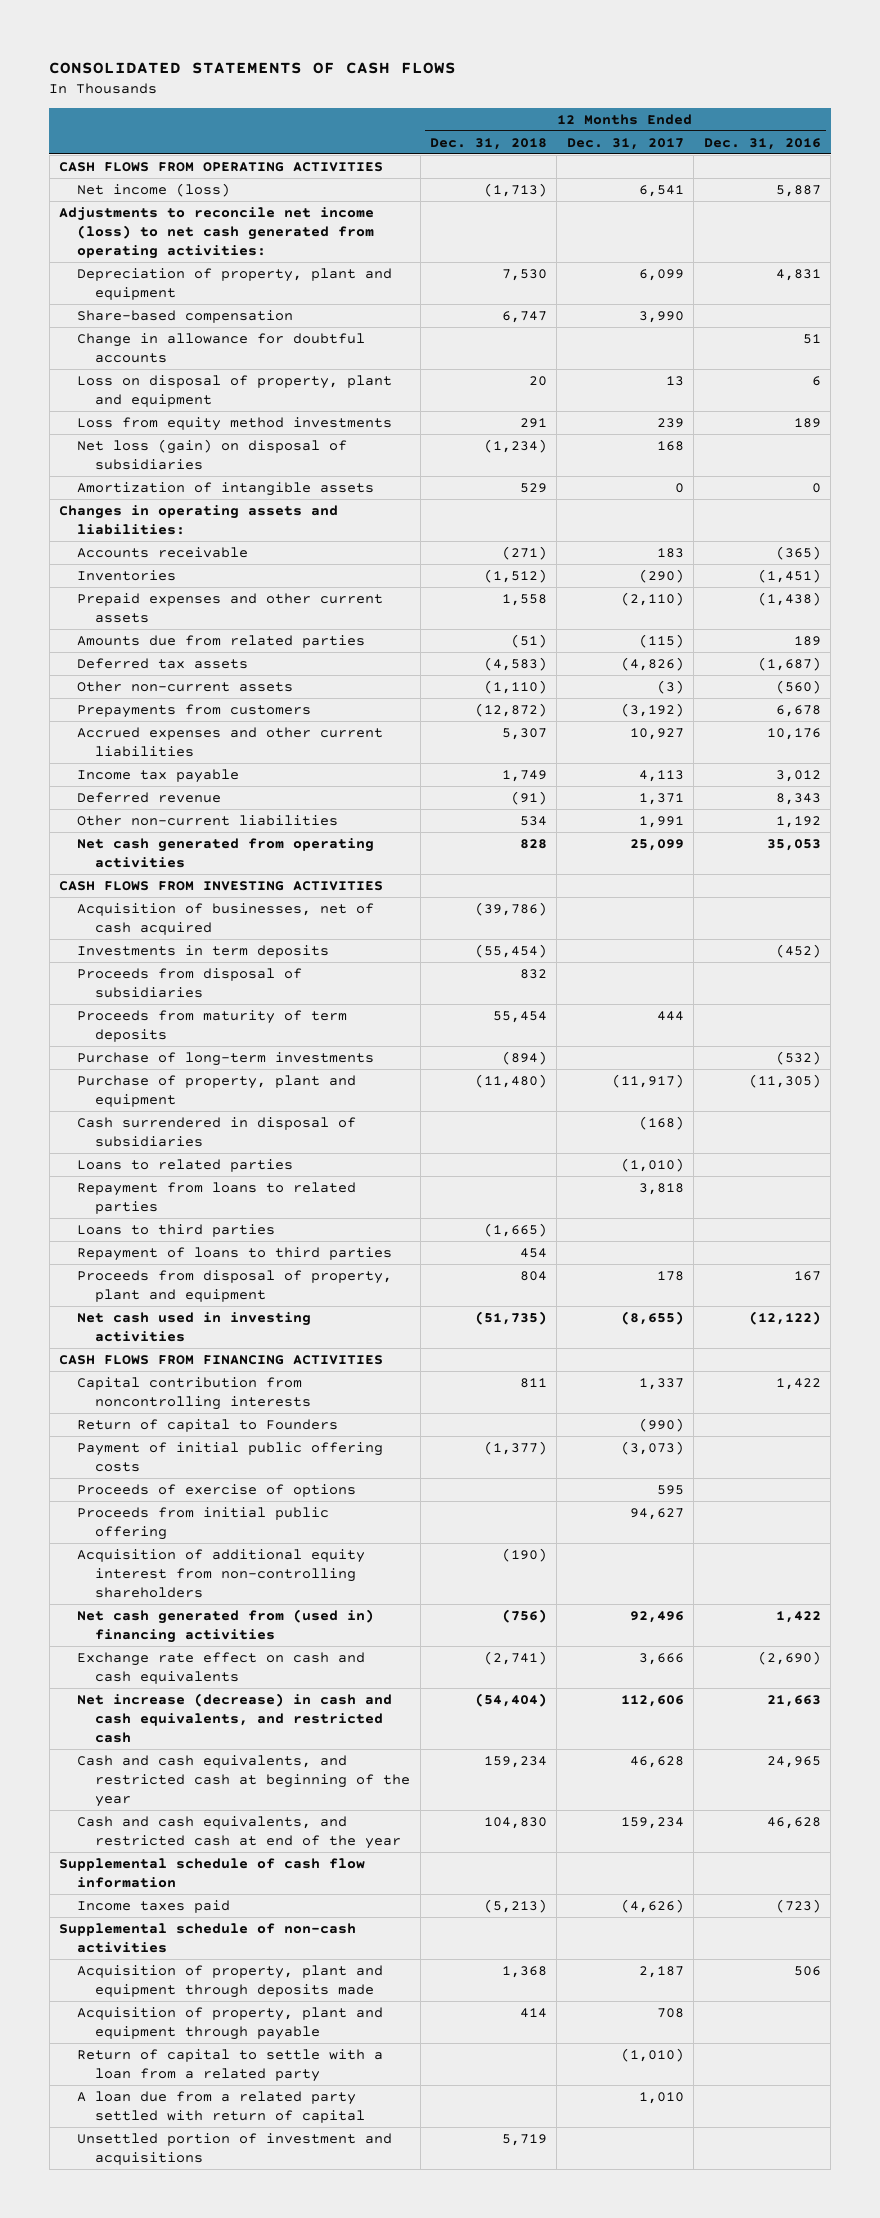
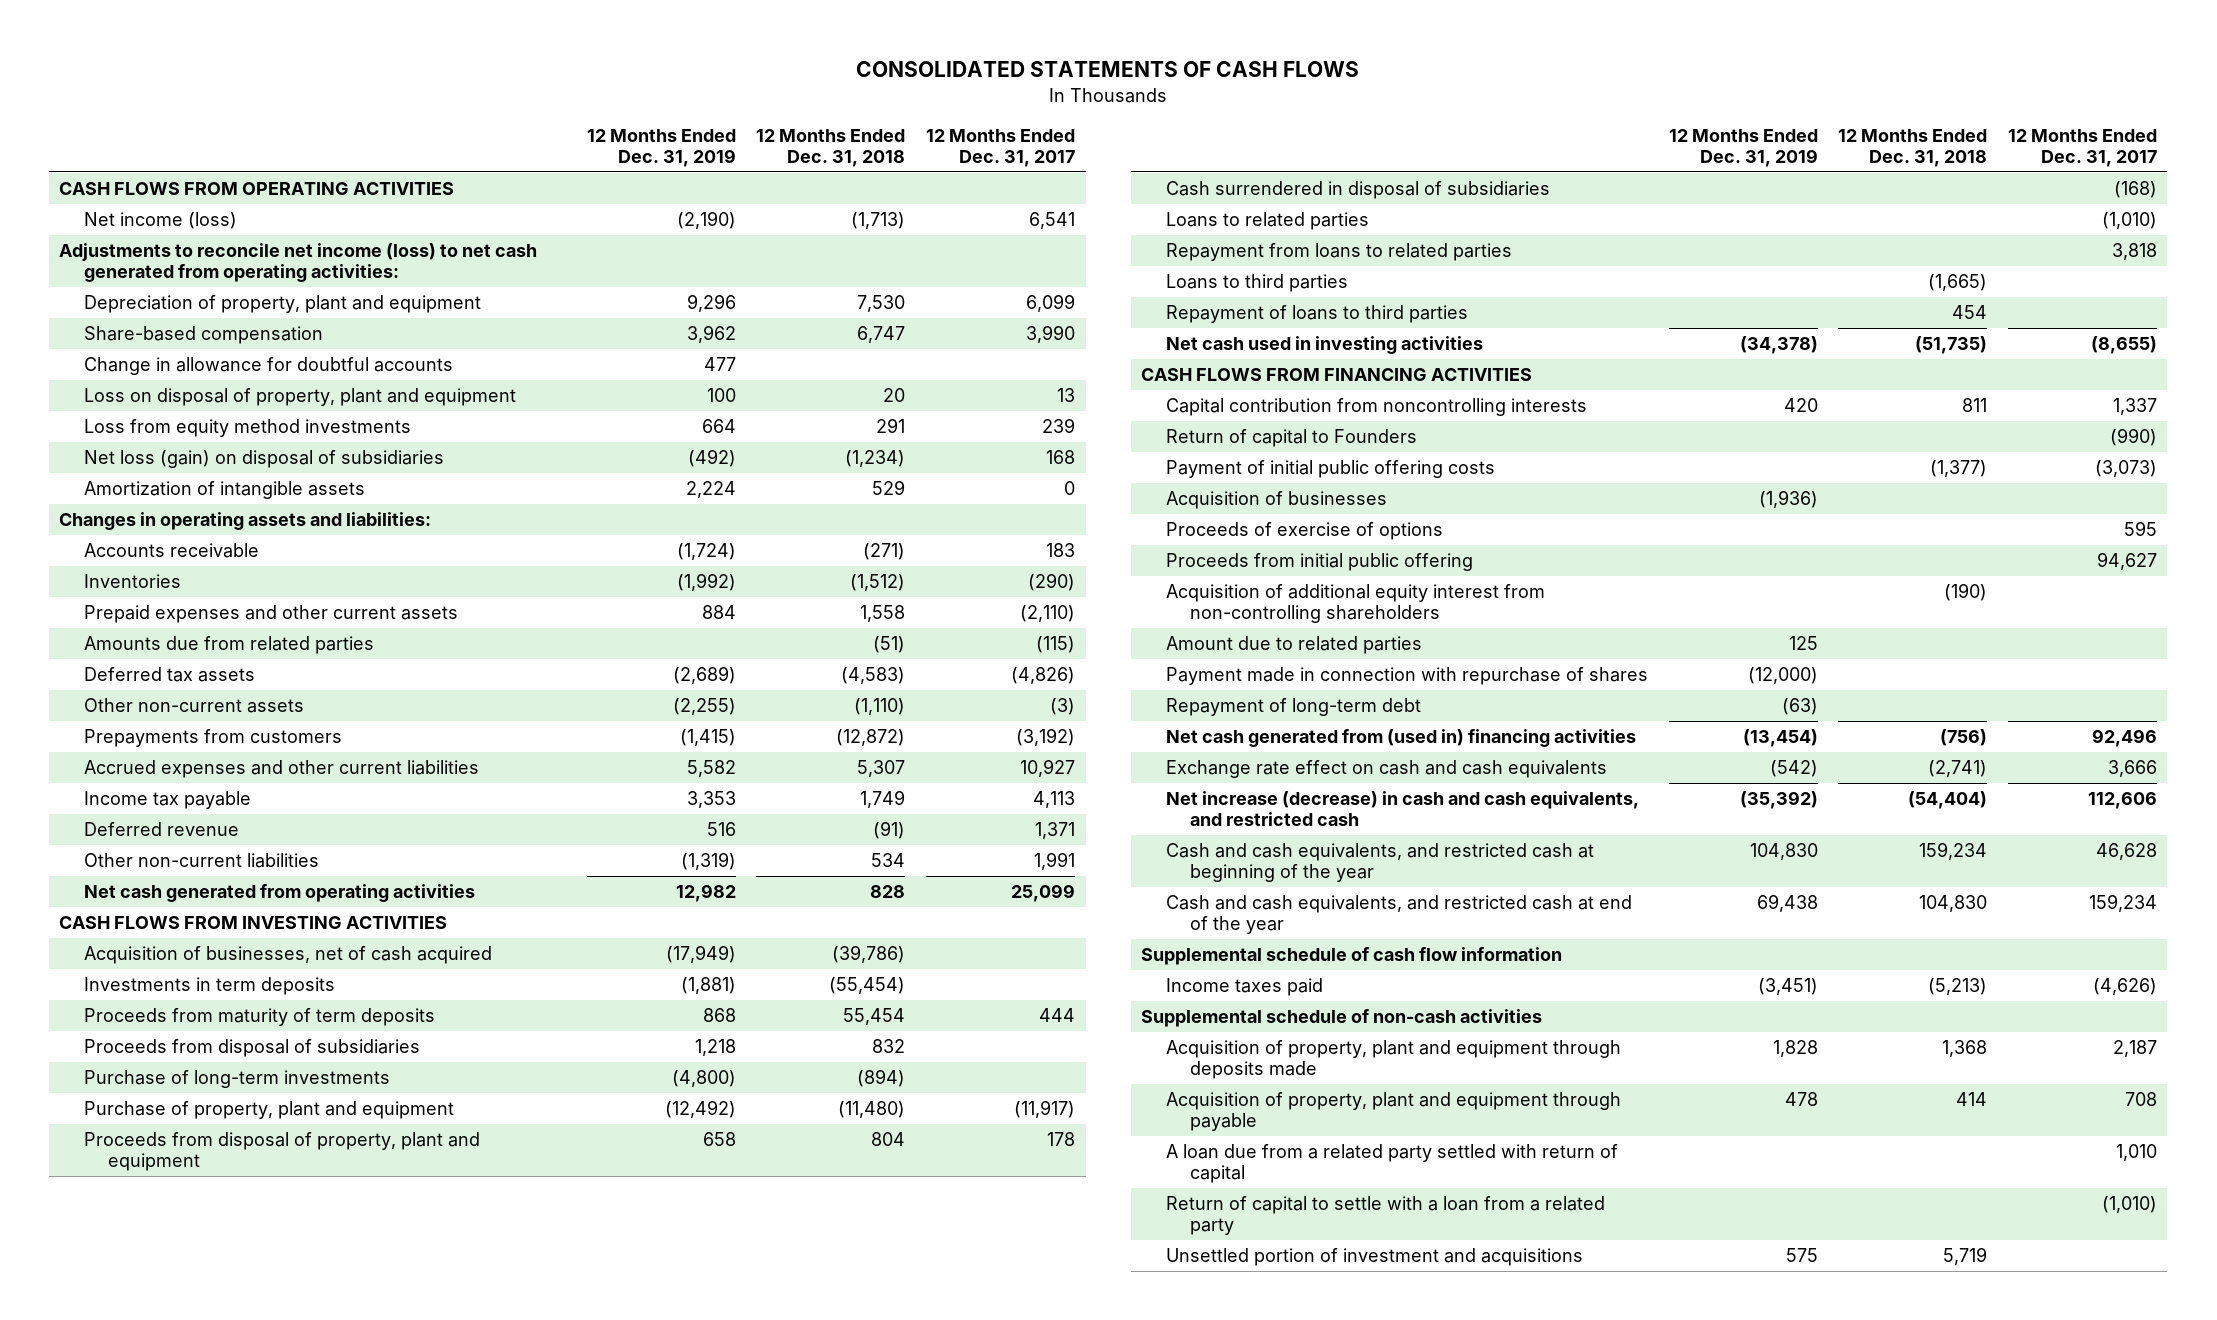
- | 12 Months Ended Dec. 31, 2018 | 12 Months Ended Dec. 31, 2017 | 12 Months Ended Dec. 31, 2016
+ | 12 Months Ended Dec. 31, 2019 | 12 Months Ended Dec. 31, 2018 | 12 Months Ended Dec. 31, 2017
moved down: Proceeds from disposal of subsidiaries | 1,218 | 832 |
moved up: Proceeds from disposal of property, plant and equipment | 658 | 804 | 178
+ Acquisition of businesses | (1,936) | |
+ Amount due to related parties | 125 | |
+ Payment made in connection with repurchase of shares | (12,000) | |
+ Repayment of long-term debt | (63) | |
moved down: Return of capital to settle with a loan from a related party | | | (1,010)

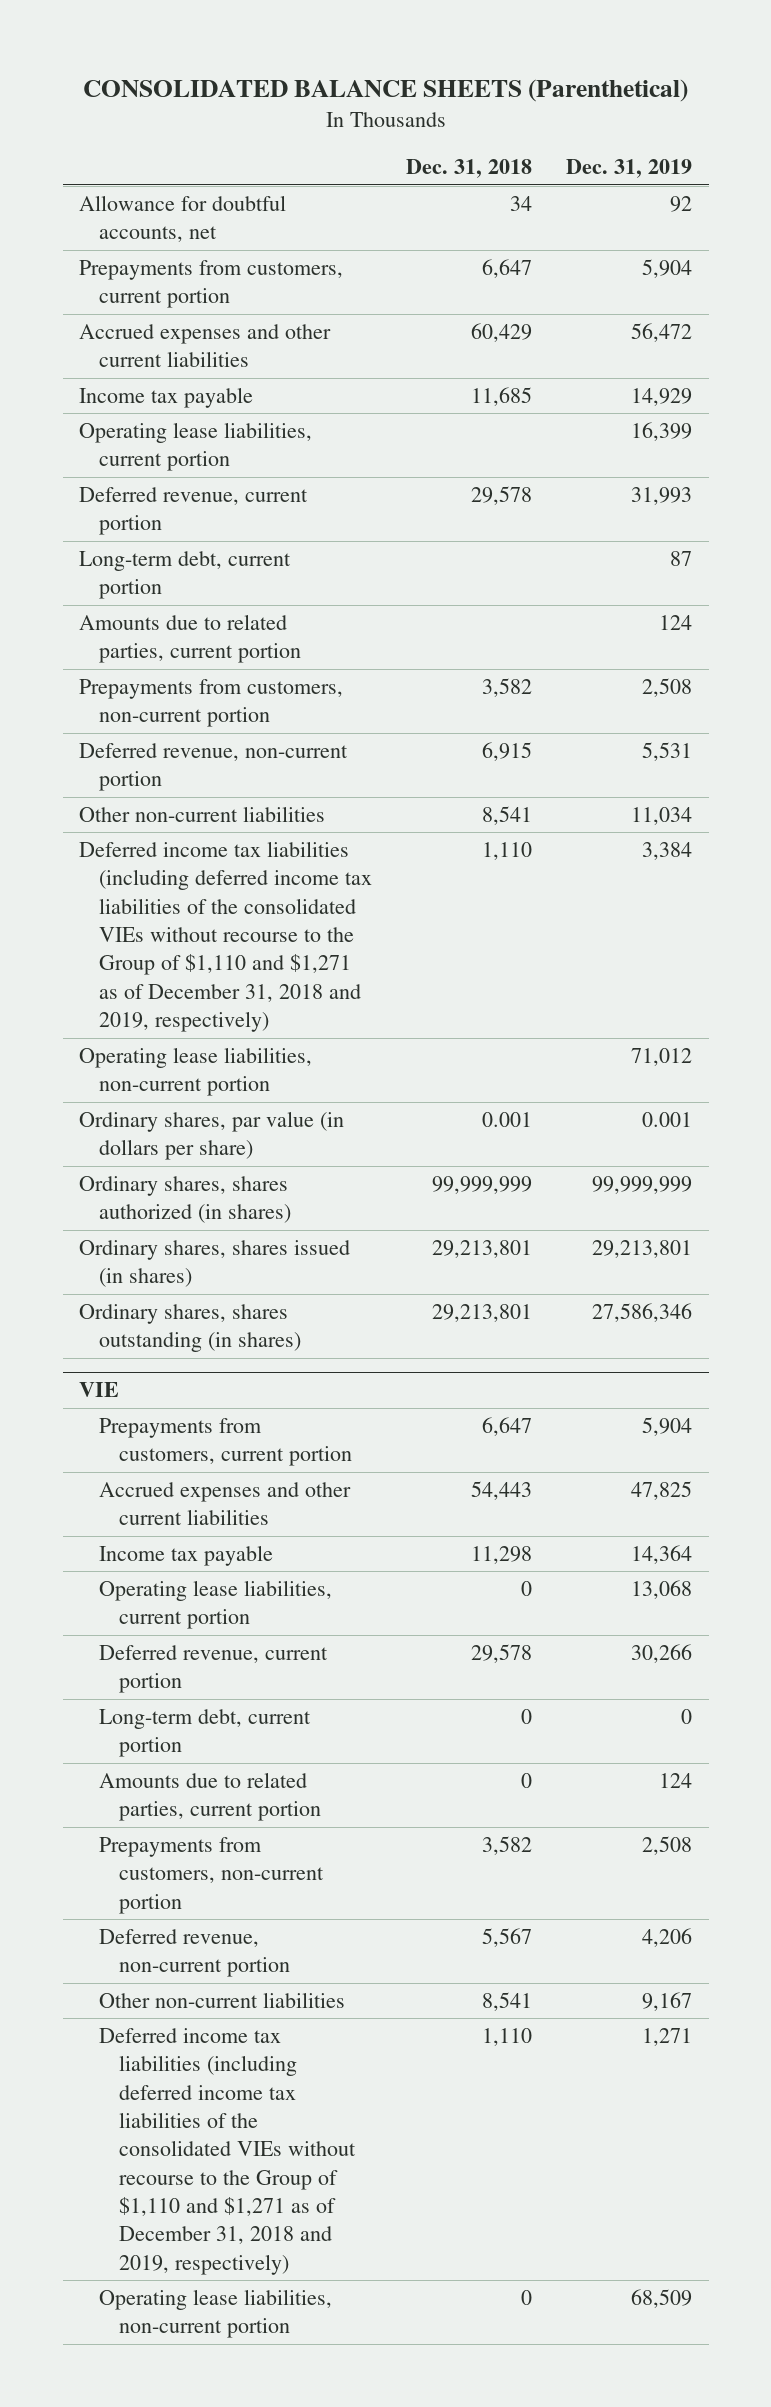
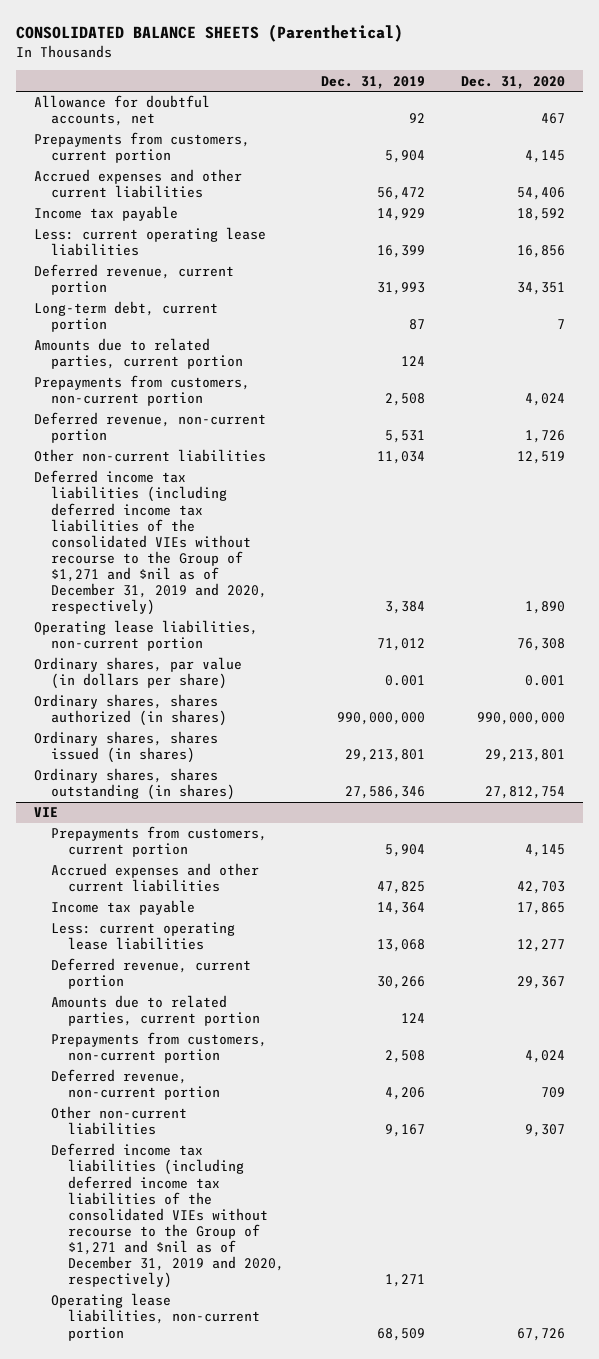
- | Dec. 31, 2018 | Dec. 31, 2019
+ | Dec. 31, 2019 | Dec. 31, 2020
- Operating lease liabilities, current portion | | 16,399
+ Less: current operating lease liabilities | 16,399 | 16,856
- Deferred income tax liabilities (including deferred income tax liabilities of the consolidated VIEs without recourse to the Group of $1,110 and $1,271 as of December 31, 2018 and 2019, respectively) | 1,110 | 3,384
+ Deferred income tax liabilities (including deferred income tax liabilities of the consolidated VIEs without recourse to the Group of $1,271 and $nil as of December 31, 2019 and 2020, respectively) | 3,384 | 1,890
- Ordinary shares, shares authorized (in shares) | 99,999,999 | 99,999,999
+ Ordinary shares, shares authorized (in shares) | 990,000,000 | 990,000,000
@ VIE
- Operating lease liabilities, current portion | 0 | 13,068
+ Less: current operating lease liabilities | 13,068 | 12,277
- Long-term debt, current portion | 0 | 0
- Deferred income tax liabilities (including deferred income tax liabilities of the consolidated VIEs without recourse to the Group of $1,110 and $1,271 as of December 31, 2018 and 2019, respectively) | 1,110 | 1,271
+ Deferred income tax liabilities (including deferred income tax liabilities of the consolidated VIEs without recourse to the Group of $1,271 and $nil as of December 31, 2019 and 2020, respectively) | 1,271 |

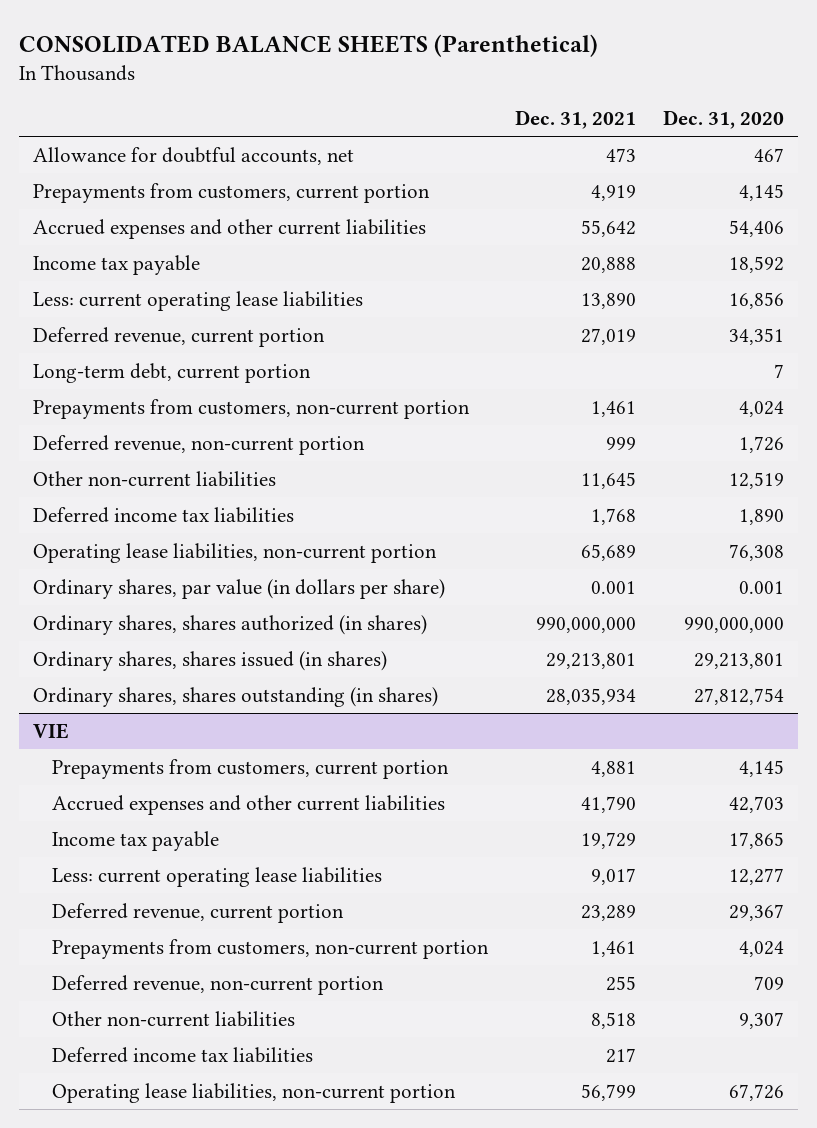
- | Dec. 31, 2019 | Dec. 31, 2020
+ | Dec. 31, 2021 | Dec. 31, 2020
- Amounts due to related parties, current portion | 124 |
- Deferred income tax liabilities (including deferred income tax liabilities of the consolidated VIEs without recourse to the Group of $1,271 and $nil as of December 31, 2019 and 2020, respectively) | 3,384 | 1,890
+ Deferred income tax liabilities | 1,768 | 1,890
@ VIE
- Amounts due to related parties, current portion | 124 |
- Deferred income tax liabilities (including deferred income tax liabilities of the consolidated VIEs without recourse to the Group of $1,271 and $nil as of December 31, 2019 and 2020, respectively) | 1,271 |
+ Deferred income tax liabilities | 217 |

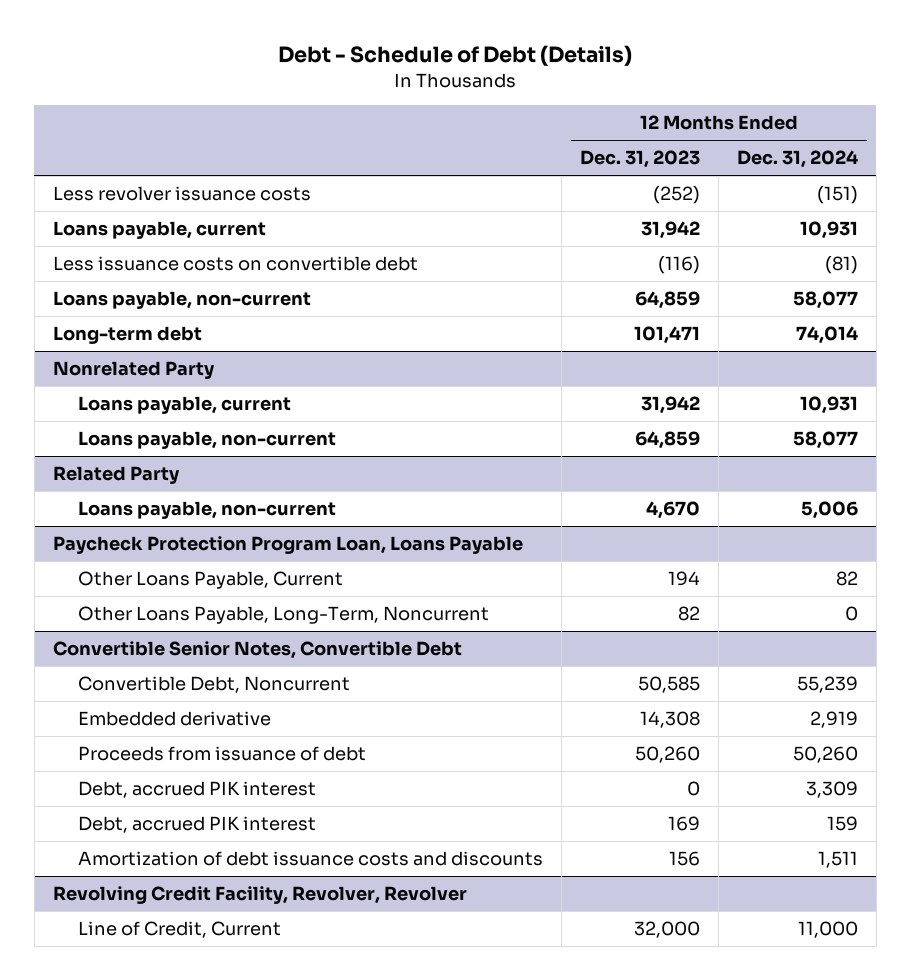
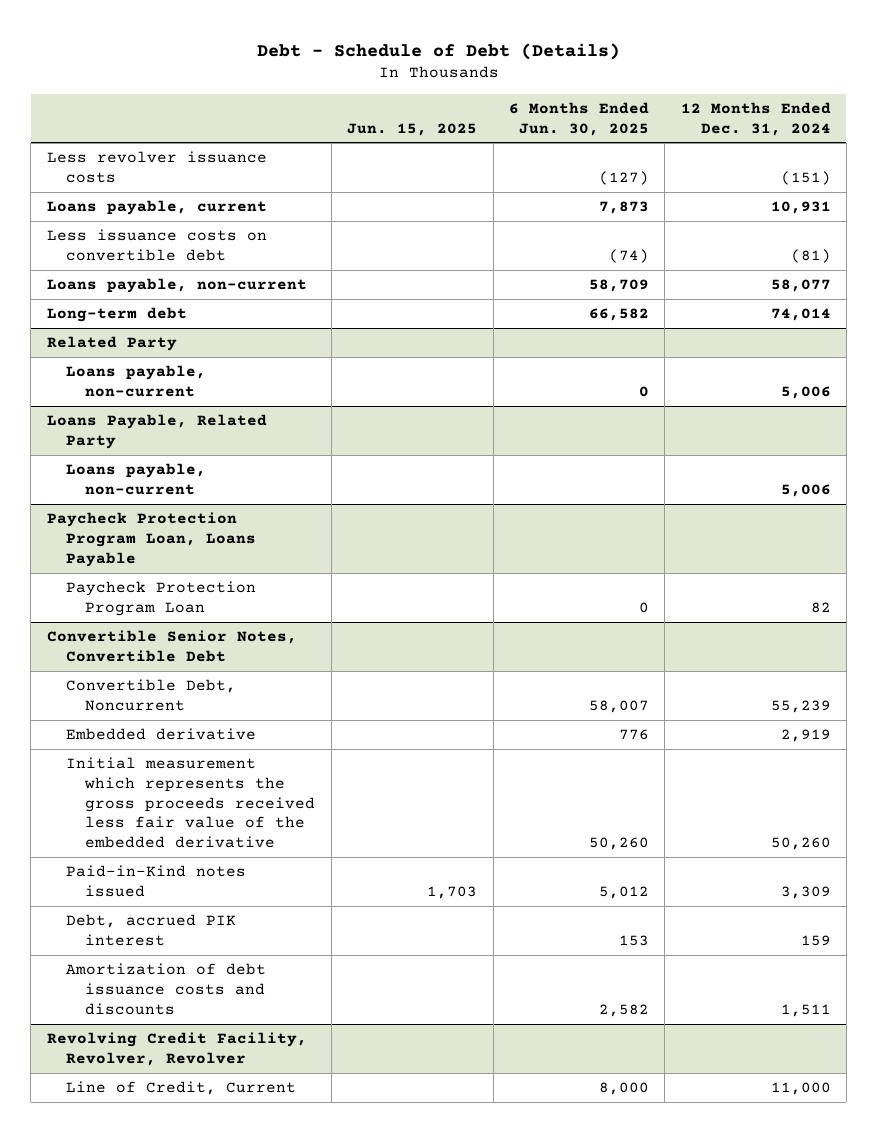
- | 12 Months Ended Dec. 31, 2023 | 12 Months Ended Dec. 31, 2024
+ | Jun. 15, 2025 | 6 Months Ended Jun. 30, 2025 | 12 Months Ended Dec. 31, 2024
- Nonrelated Party
- Loans payable, current | 31,942 | 10,931
- Loans payable, non-current | 64,859 | 58,077
+ Loans Payable, Related Party
+ Loans payable, non-current | | | 5,006
@ Paycheck Protection Program Loan, Loans Payable
- Other Loans Payable, Current | 194 | 82
- Other Loans Payable, Long-Term, Noncurrent | 82 | 0
+ Paycheck Protection Program Loan | | 0 | 82
@ Convertible Senior Notes, Convertible Debt
- Proceeds from issuance of debt | 50,260 | 50,260
- Debt, accrued PIK interest | 0 | 3,309
+ Initial measurement which represents the gross proceeds received less fair value of the embedded derivative | | 50,260 | 50,260
+ Paid-in-Kind notes issued | 1,703 | 5,012 | 3,309

